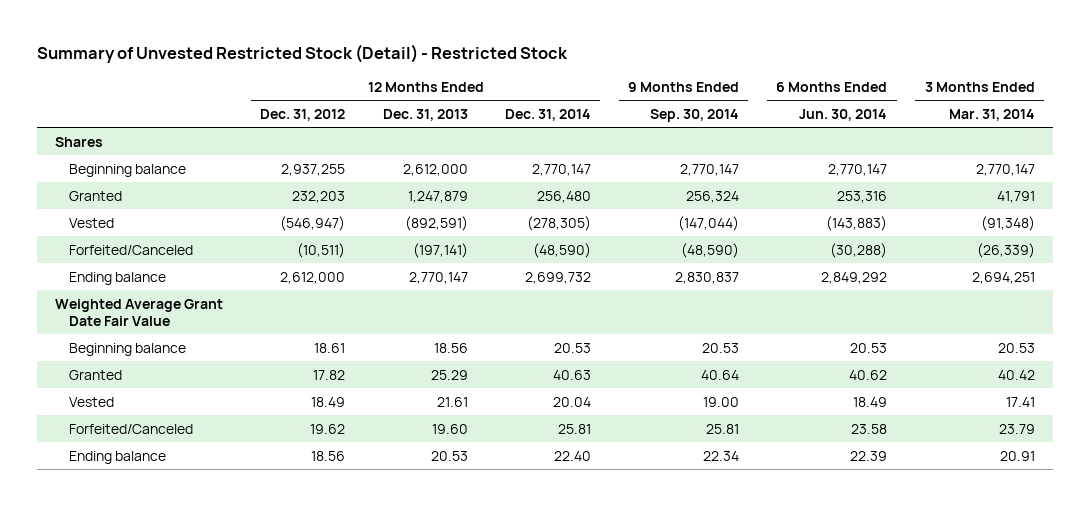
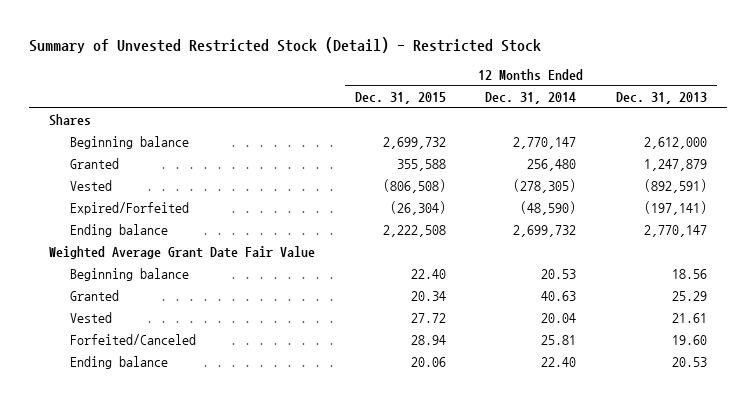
- | 12 Months Ended Dec. 31, 2012 | 12 Months Ended Dec. 31, 2013 | 12 Months Ended Dec. 31, 2014 | 9 Months Ended Sep. 30, 2014 | 6 Months Ended Jun. 30, 2014 | 3 Months Ended Mar. 31, 2014
+ | 12 Months Ended Dec. 31, 2015 | 12 Months Ended Dec. 31, 2014 | 12 Months Ended Dec. 31, 2013
- Forfeited/Canceled | (10,511) | (197,141) | (48,590) | (48,590) | (30,288) | (26,339)
+ Expired/Forfeited | (26,304) | (48,590) | (197,141)

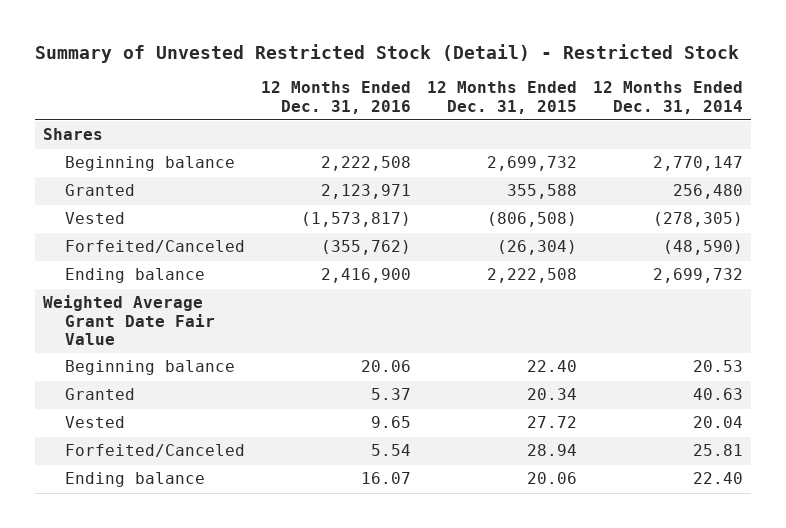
- | 12 Months Ended Dec. 31, 2015 | 12 Months Ended Dec. 31, 2014 | 12 Months Ended Dec. 31, 2013
+ | 12 Months Ended Dec. 31, 2016 | 12 Months Ended Dec. 31, 2015 | 12 Months Ended Dec. 31, 2014
- Expired/Forfeited | (26,304) | (48,590) | (197,141)
+ Forfeited/Canceled | (355,762) | (26,304) | (48,590)

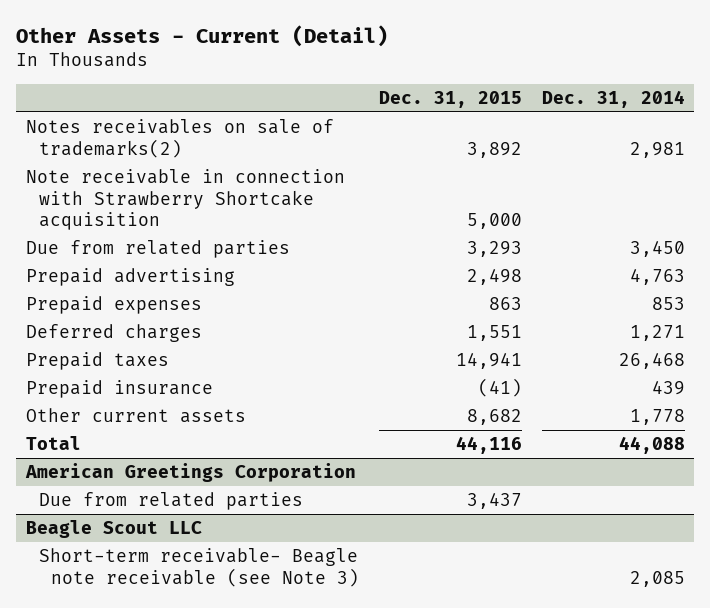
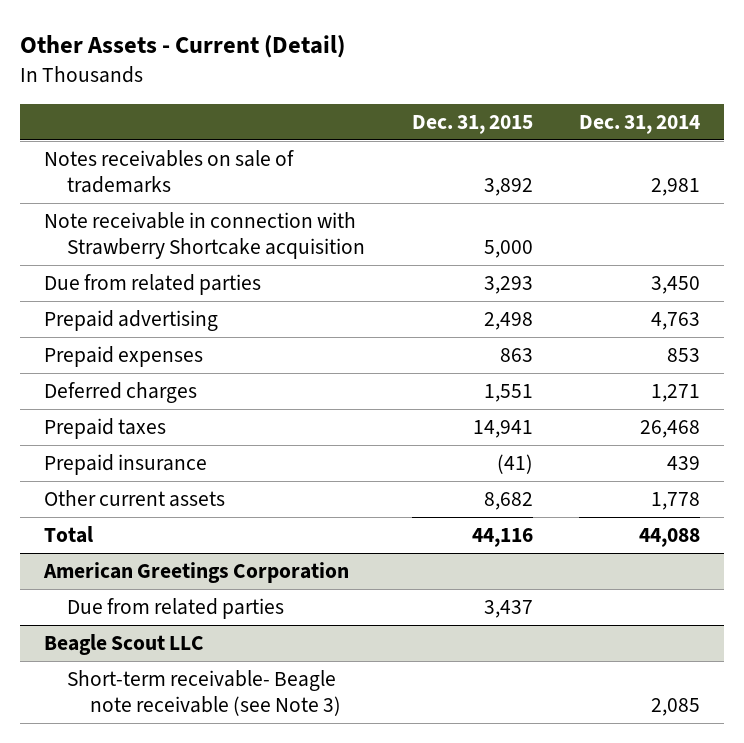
- Notes receivables on sale of trademarks(2) | 3,892 | 2,981
+ Notes receivables on sale of trademarks | 3,892 | 2,981

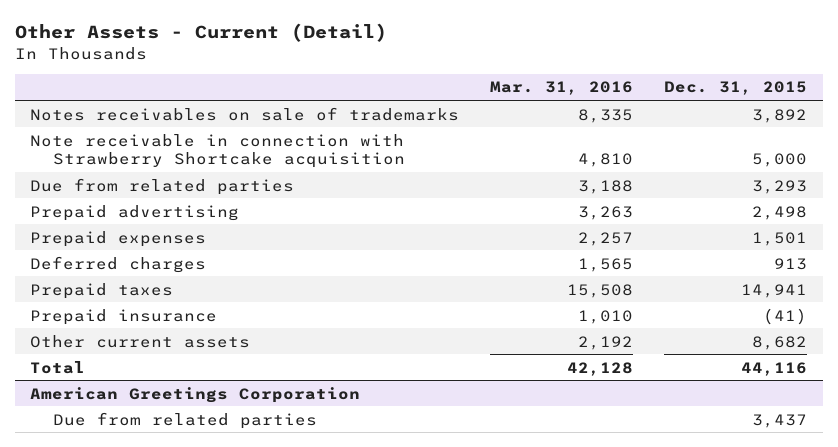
- | Dec. 31, 2015 | Dec. 31, 2014
+ | Mar. 31, 2016 | Dec. 31, 2015
- Prepaid expenses | 863 | 853
- Deferred charges | 1,551 | 1,271
+ Prepaid expenses | 2,257 | 1,501
+ Deferred charges | 1,565 | 913
- Beagle Scout LLC
- Short-term receivable- Beagle note receivable (see Note 3) | | 2,085

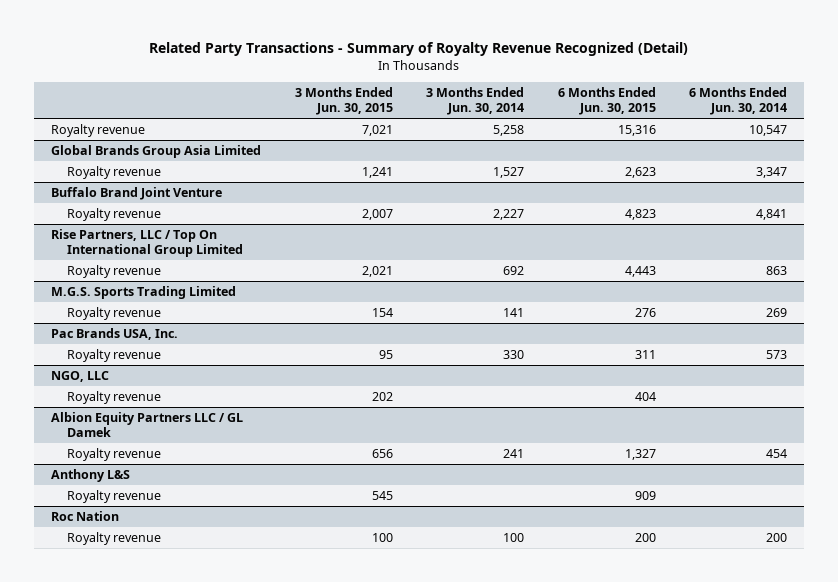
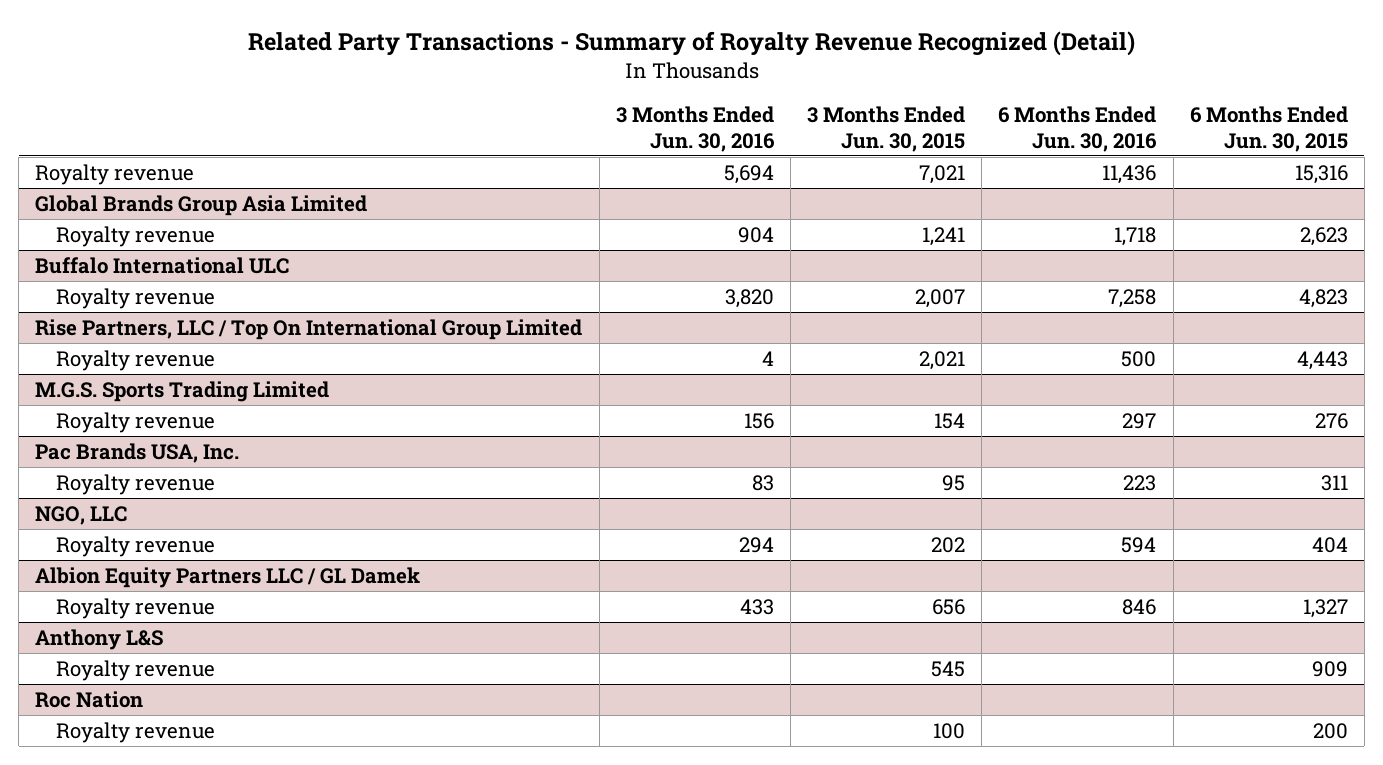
- | 3 Months Ended Jun. 30, 2015 | 3 Months Ended Jun. 30, 2014 | 6 Months Ended Jun. 30, 2015 | 6 Months Ended Jun. 30, 2014
+ | 3 Months Ended Jun. 30, 2016 | 3 Months Ended Jun. 30, 2015 | 6 Months Ended Jun. 30, 2016 | 6 Months Ended Jun. 30, 2015
- Buffalo Brand Joint Venture
+ Buffalo International ULC

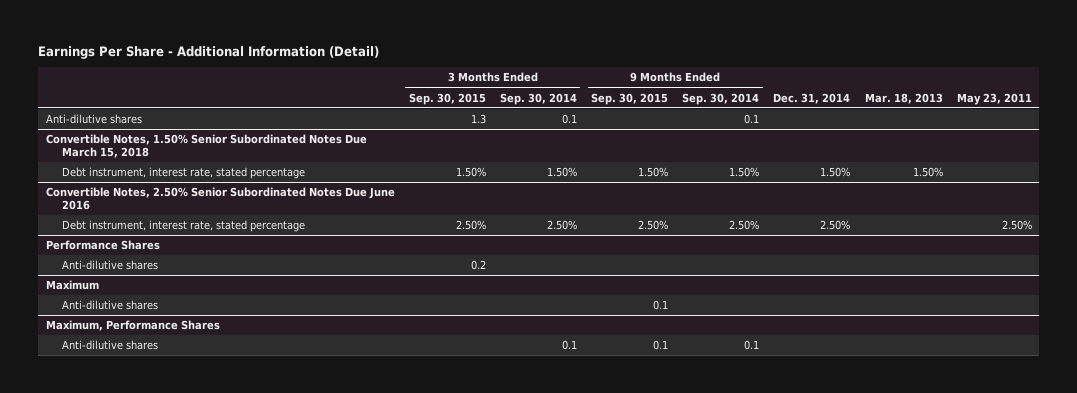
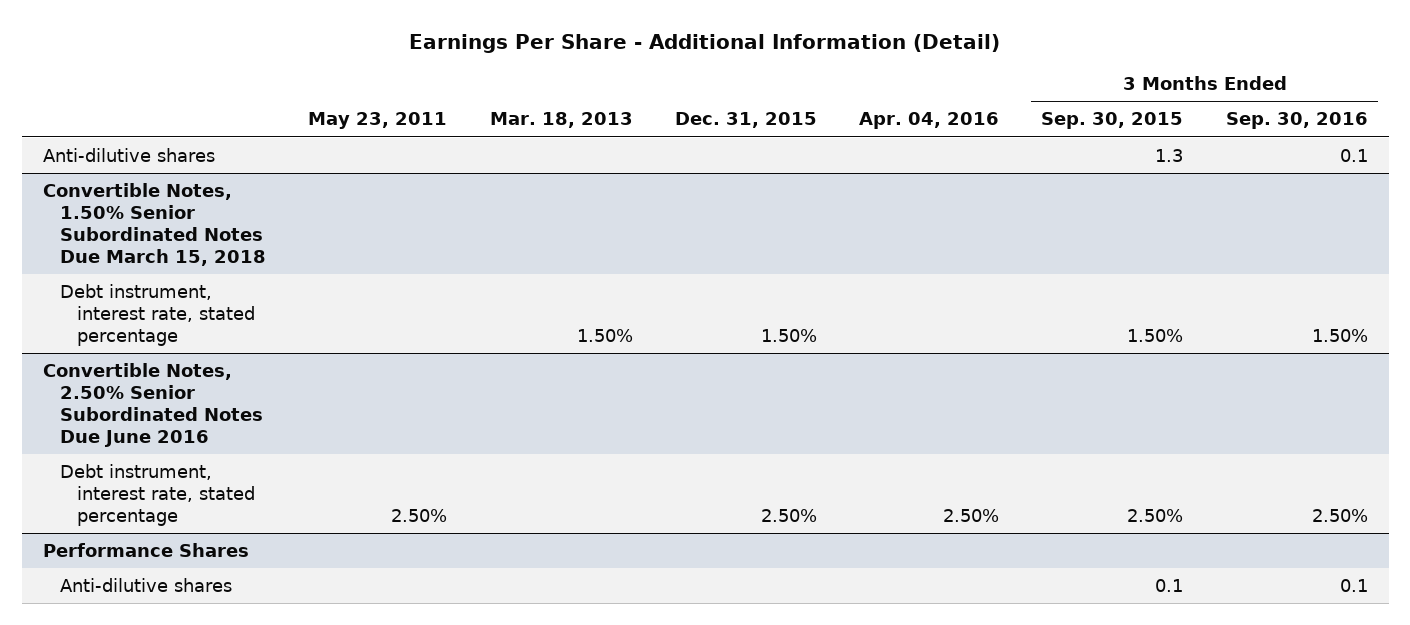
- | 3 Months Ended Sep. 30, 2015 | 3 Months Ended Sep. 30, 2014 | 9 Months Ended Sep. 30, 2015 | 9 Months Ended Sep. 30, 2014 | Dec. 31, 2014 | Mar. 18, 2013 | May 23, 2011
+ | May 23, 2011 | Mar. 18, 2013 | Dec. 31, 2015 | Apr. 04, 2016 | 3 Months Ended Sep. 30, 2015 | 3 Months Ended Sep. 30, 2016
@ Performance Shares
- Anti-dilutive shares | 0.2 | | | | | |
- Maximum
- Anti-dilutive shares | | | 0.1 | | | |
- Maximum, Performance Shares
- Anti-dilutive shares | | 0.1 | 0.1 | 0.1 | | |
@ Performance Shares
+ Anti-dilutive shares | | | | | 0.1 | 0.1

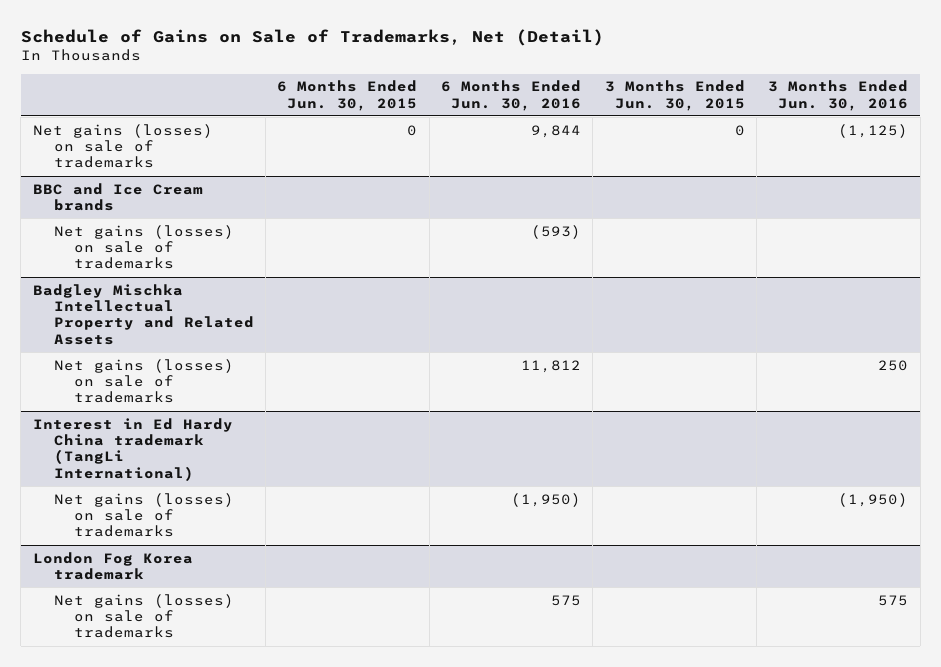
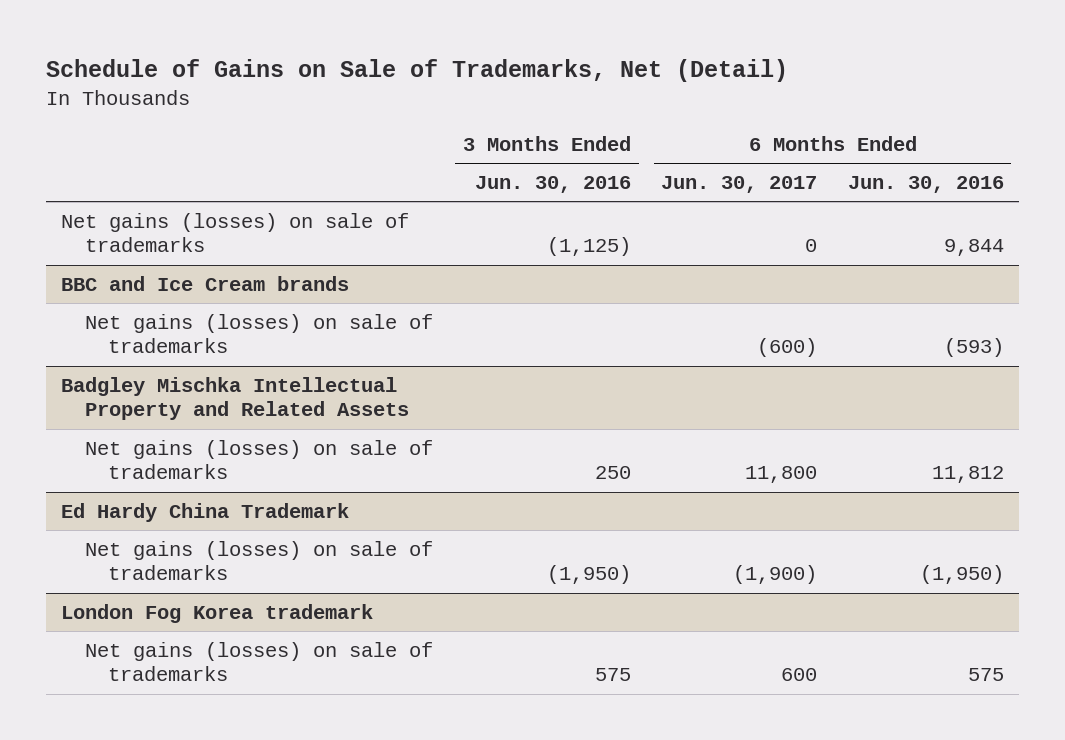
- | 6 Months Ended Jun. 30, 2015 | 6 Months Ended Jun. 30, 2016 | 3 Months Ended Jun. 30, 2015 | 3 Months Ended Jun. 30, 2016
+ | 3 Months Ended Jun. 30, 2016 | 6 Months Ended Jun. 30, 2017 | 6 Months Ended Jun. 30, 2016
- Interest in Ed Hardy China trademark (TangLi International)
+ Ed Hardy China Trademark

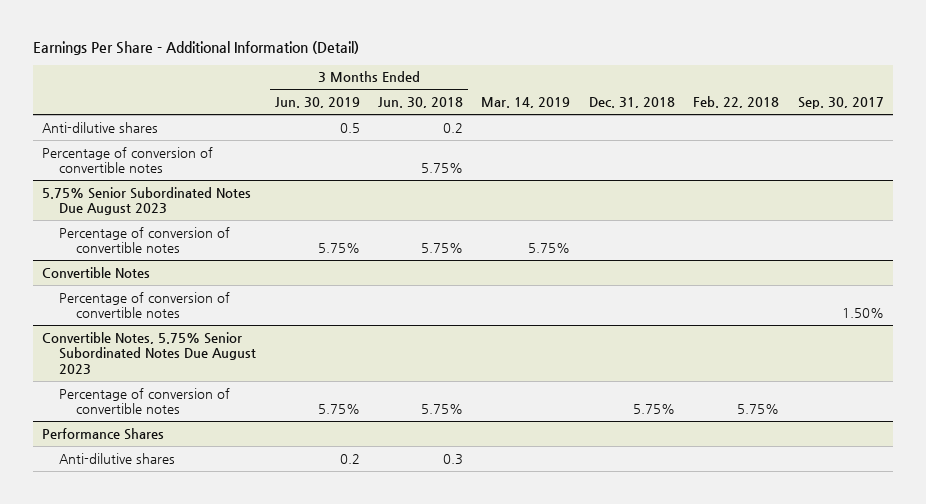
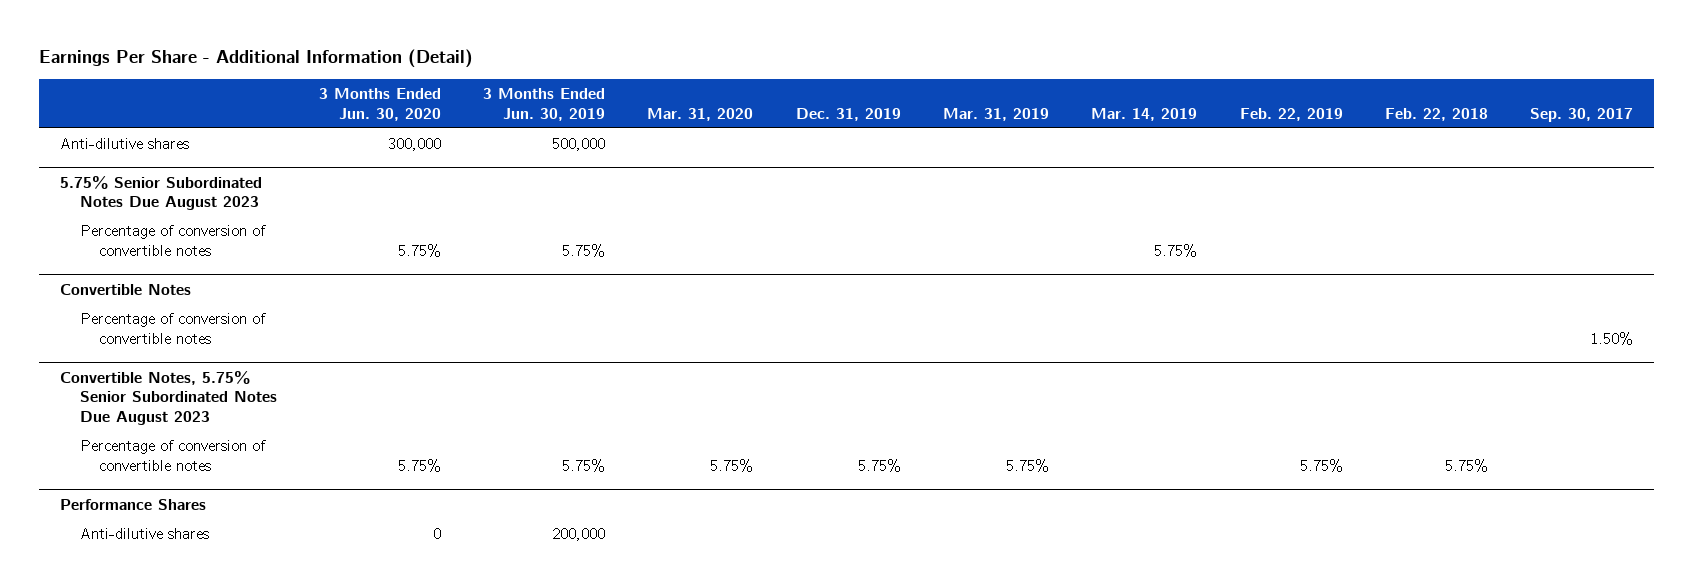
- | 3 Months Ended Jun. 30, 2019 | 3 Months Ended Jun. 30, 2018 | Mar. 14, 2019 | Dec. 31, 2018 | Feb. 22, 2018 | Sep. 30, 2017
+ | 3 Months Ended Jun. 30, 2020 | 3 Months Ended Jun. 30, 2019 | Mar. 31, 2020 | Dec. 31, 2019 | Mar. 31, 2019 | Mar. 14, 2019 | Feb. 22, 2019 | Feb. 22, 2018 | Sep. 30, 2017
- Anti-dilutive shares | 0.5 | 0.2 | | | |
- Percentage of conversion of convertible notes | | 5.75% | | | |
+ Anti-dilutive shares | 300,000 | 500,000 | | | | | | |
@ Performance Shares
- Anti-dilutive shares | 0.2 | 0.3 | | | |
+ Anti-dilutive shares | 0 | 200,000 | | | | | | |

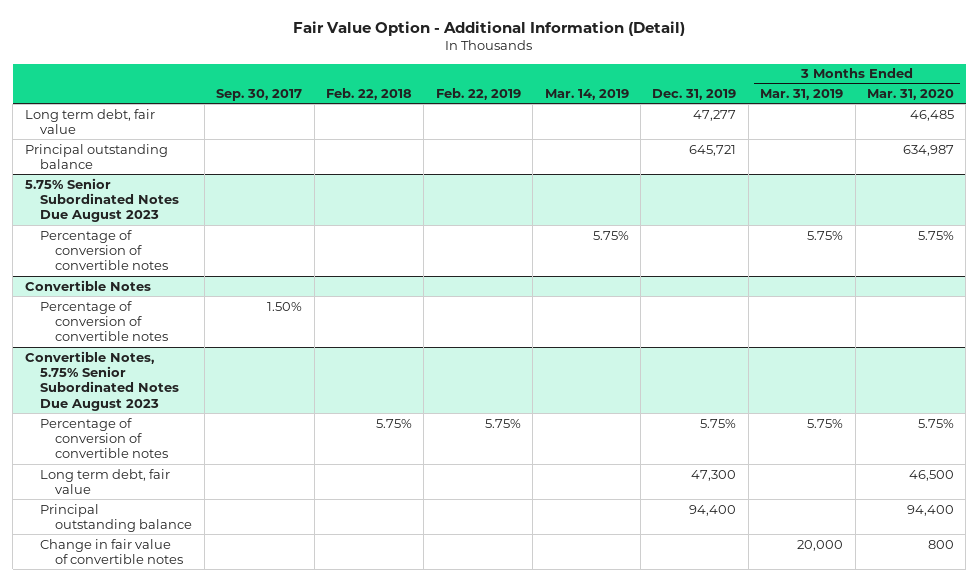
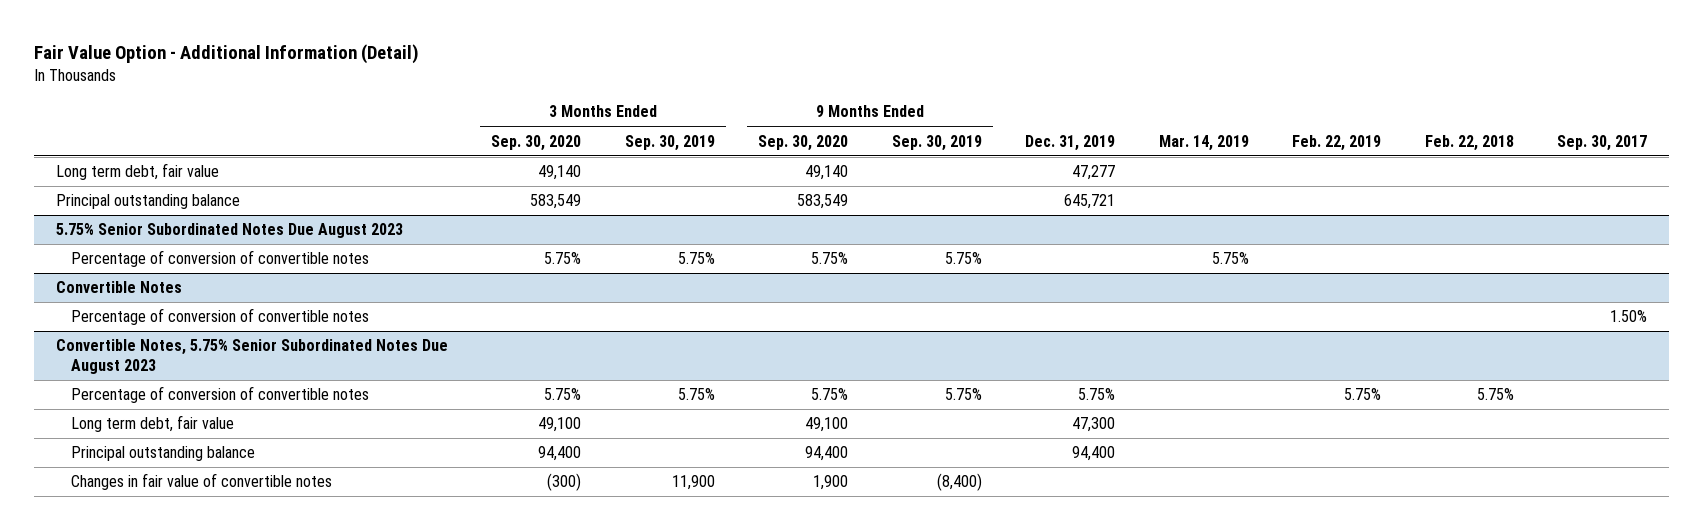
- | Sep. 30, 2017 | Feb. 22, 2018 | Feb. 22, 2019 | Mar. 14, 2019 | Dec. 31, 2019 | 3 Months Ended Mar. 31, 2019 | 3 Months Ended Mar. 31, 2020
+ | 3 Months Ended Sep. 30, 2020 | 3 Months Ended Sep. 30, 2019 | 9 Months Ended Sep. 30, 2020 | 9 Months Ended Sep. 30, 2019 | Dec. 31, 2019 | Mar. 14, 2019 | Feb. 22, 2019 | Feb. 22, 2018 | Sep. 30, 2017
@ Convertible Notes, 5.75% Senior Subordinated Notes Due August 2023
- Change in fair value of convertible notes | | | | | | 20,000 | 800
+ Changes in fair value of convertible notes | (300) | 11,900 | 1,900 | (8,400) | | | | |

